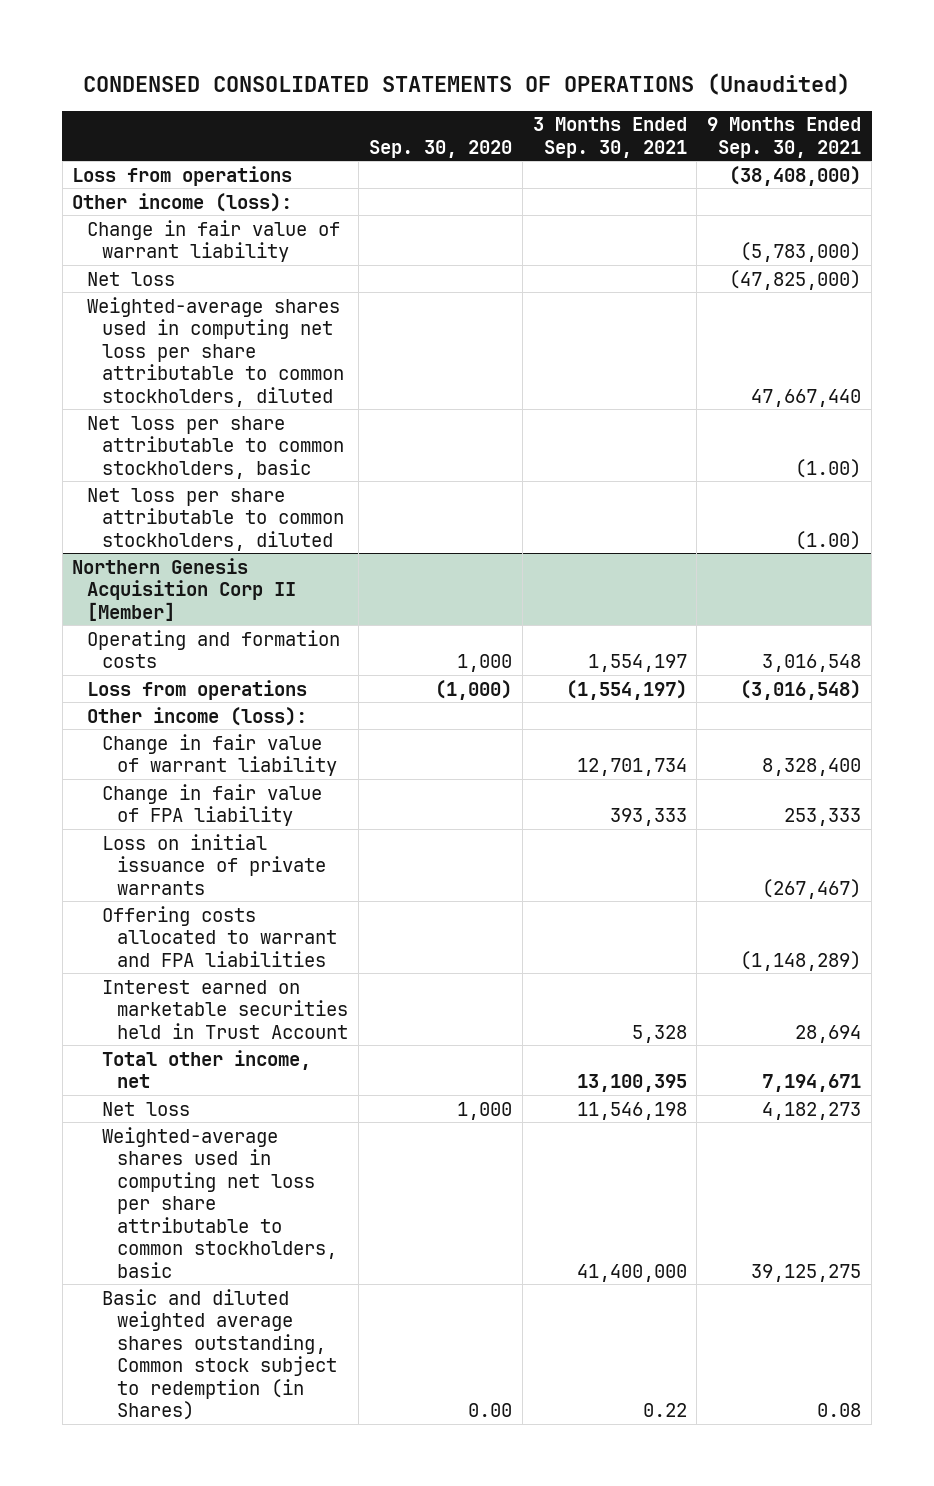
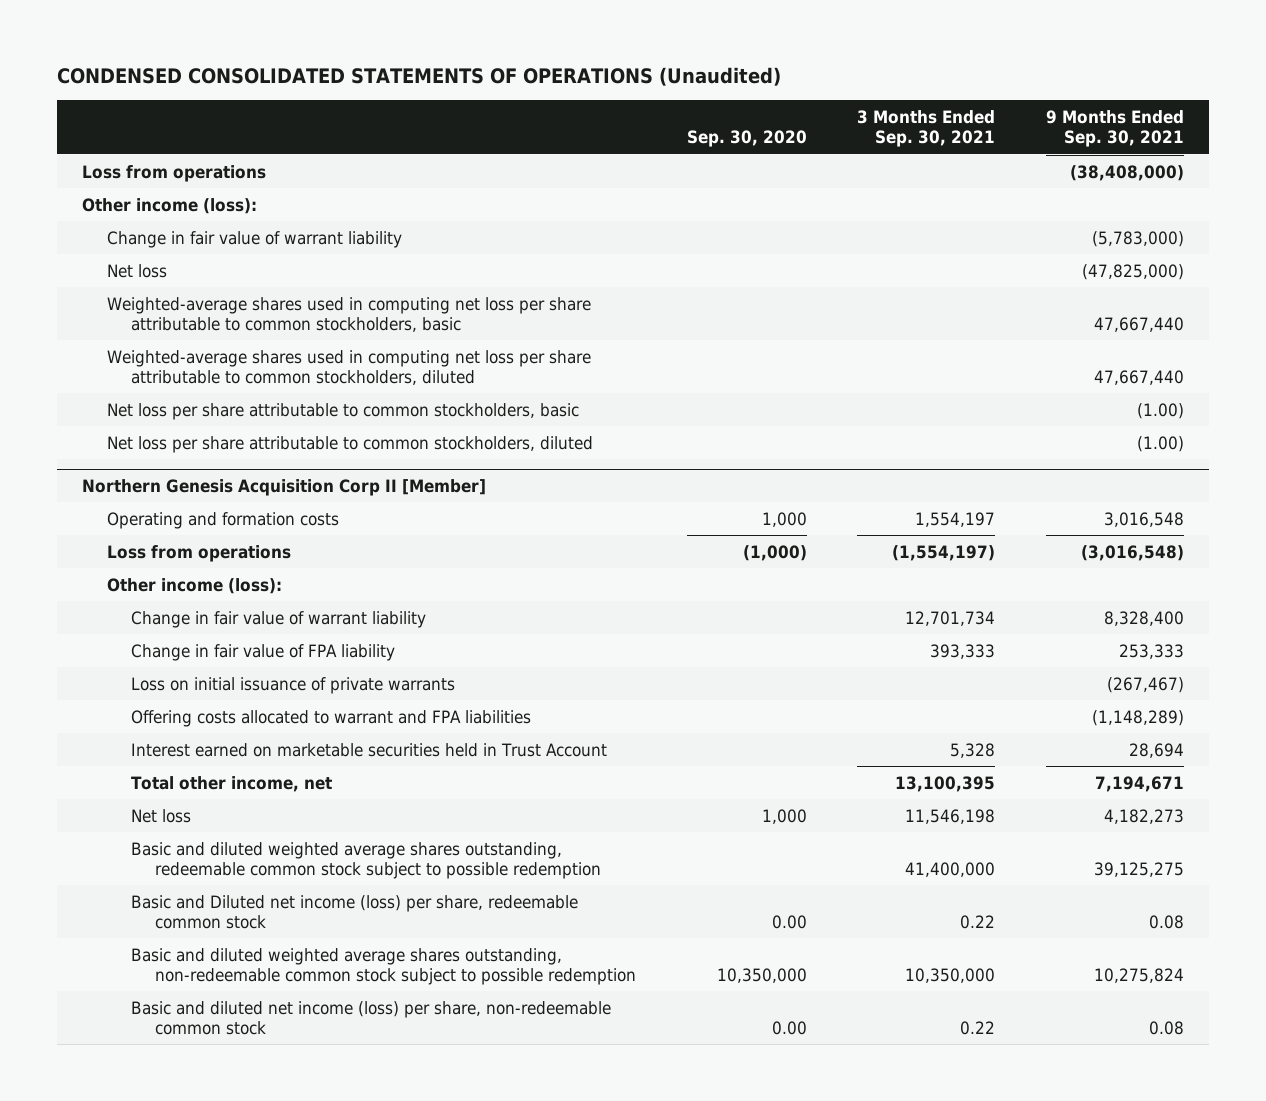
+ Weighted-average shares used in computing net loss per share attributable to common stockholders, basic | | | 47,667,440
@ Northern Genesis Acquisition Corp II [Member]
- Weighted-average shares used in computing net loss per share attributable to common stockholders, basic | | 41,400,000 | 39,125,275
- Basic and diluted weighted average shares outstanding, Common stock subject to redemption (in Shares) | 0.00 | 0.22 | 0.08
+ Basic and diluted weighted average shares outstanding, redeemable common stock subject to possible redemption | | 41,400,000 | 39,125,275
+ Basic and Diluted net income (loss) per share, redeemable common stock | 0.00 | 0.22 | 0.08
+ Basic and diluted weighted average shares outstanding, non-redeemable common stock subject to possible redemption | 10,350,000 | 10,350,000 | 10,275,824
+ Basic and diluted net income (loss) per share, non-redeemable common stock | 0.00 | 0.22 | 0.08

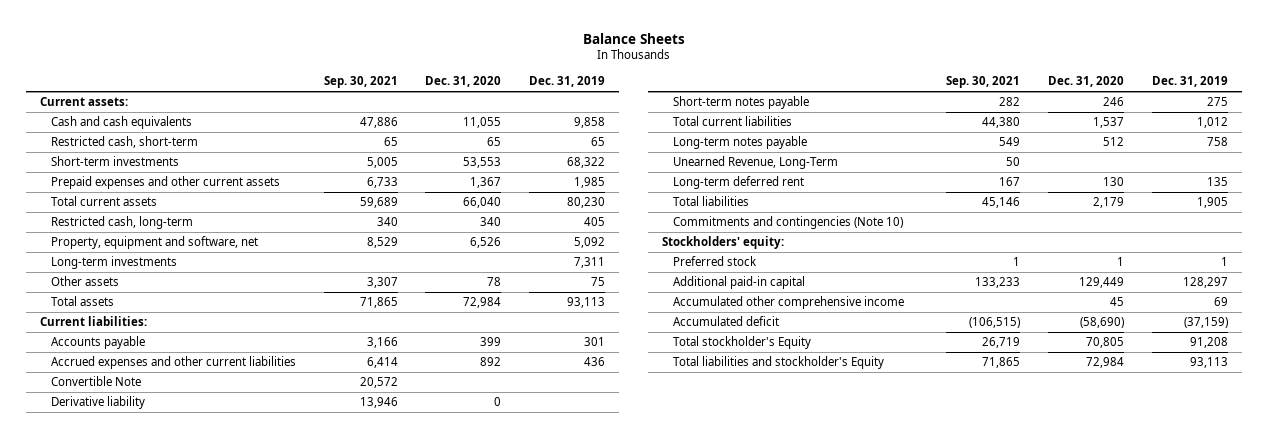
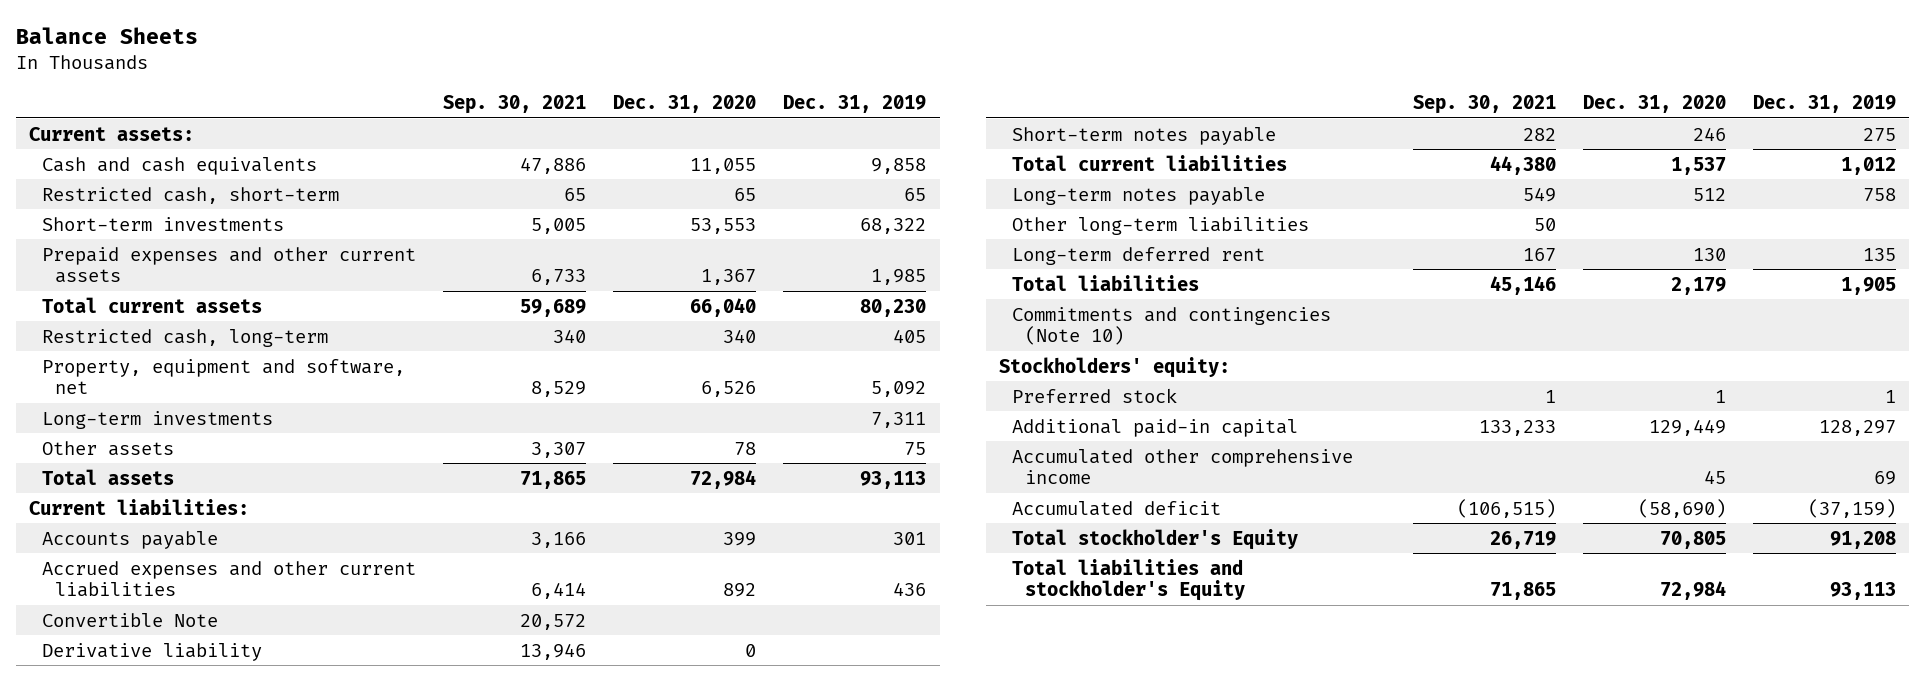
- Unearned Revenue, Long-Term | 50 | |
+ Other long-term liabilities | 50 | |

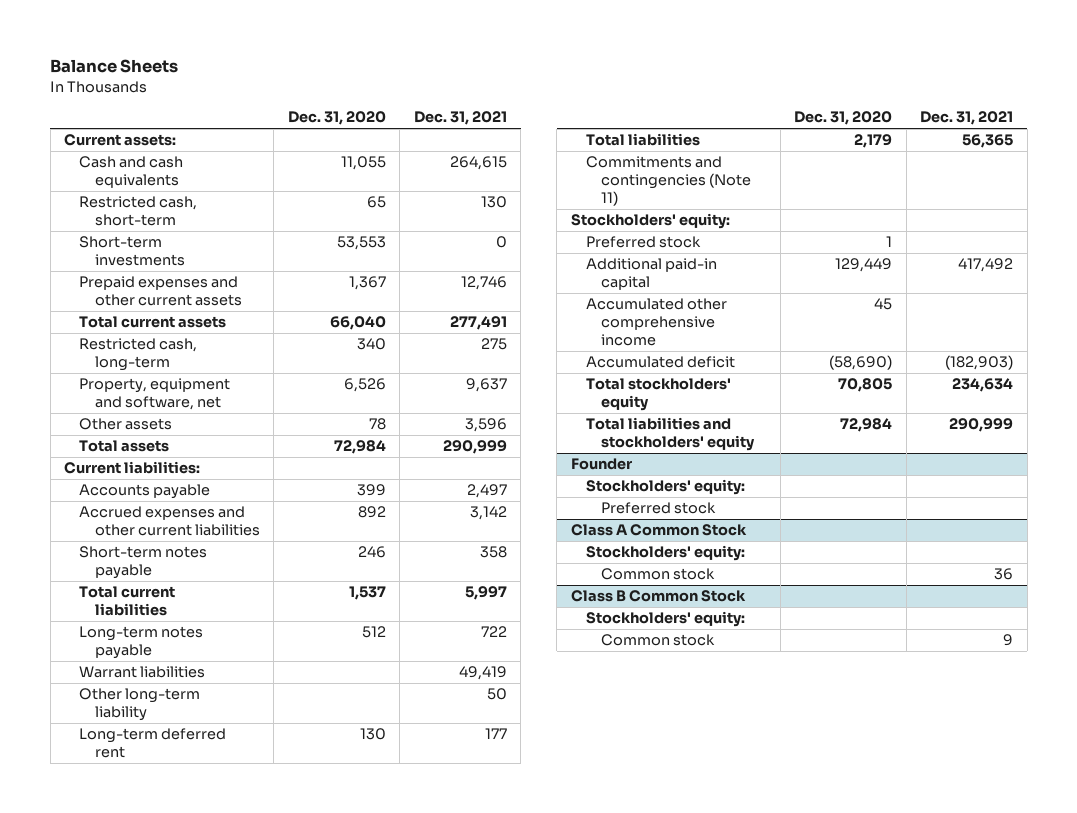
- | Sep. 30, 2021 | Dec. 31, 2020 | Dec. 31, 2019
+ | Dec. 31, 2020 | Dec. 31, 2021
- Long-term investments | | | 7,311
- Convertible Note | 20,572 | |
- Derivative liability | 13,946 | 0 |
- Other long-term liabilities | 50 | |
+ Warrant liabilities | | 49,419
+ Other long-term liability | | 50
- Commitments and contingencies (Note 10)
+ Commitments and contingencies (Note 11)
- Total stockholder's Equity | 26,719 | 70,805 | 91,208
- Total liabilities and stockholder's Equity | 71,865 | 72,984 | 93,113
+ Total stockholders' equity | 70,805 | 234,634
+ Total liabilities and stockholders' equity | 72,984 | 290,999
+ Founder
+ Stockholders' equity:
+ Preferred stock
+ Class A Common Stock
+ Stockholders' equity:
+ Common stock | | 36
+ Class B Common Stock
+ Stockholders' equity:
+ Common stock | | 9

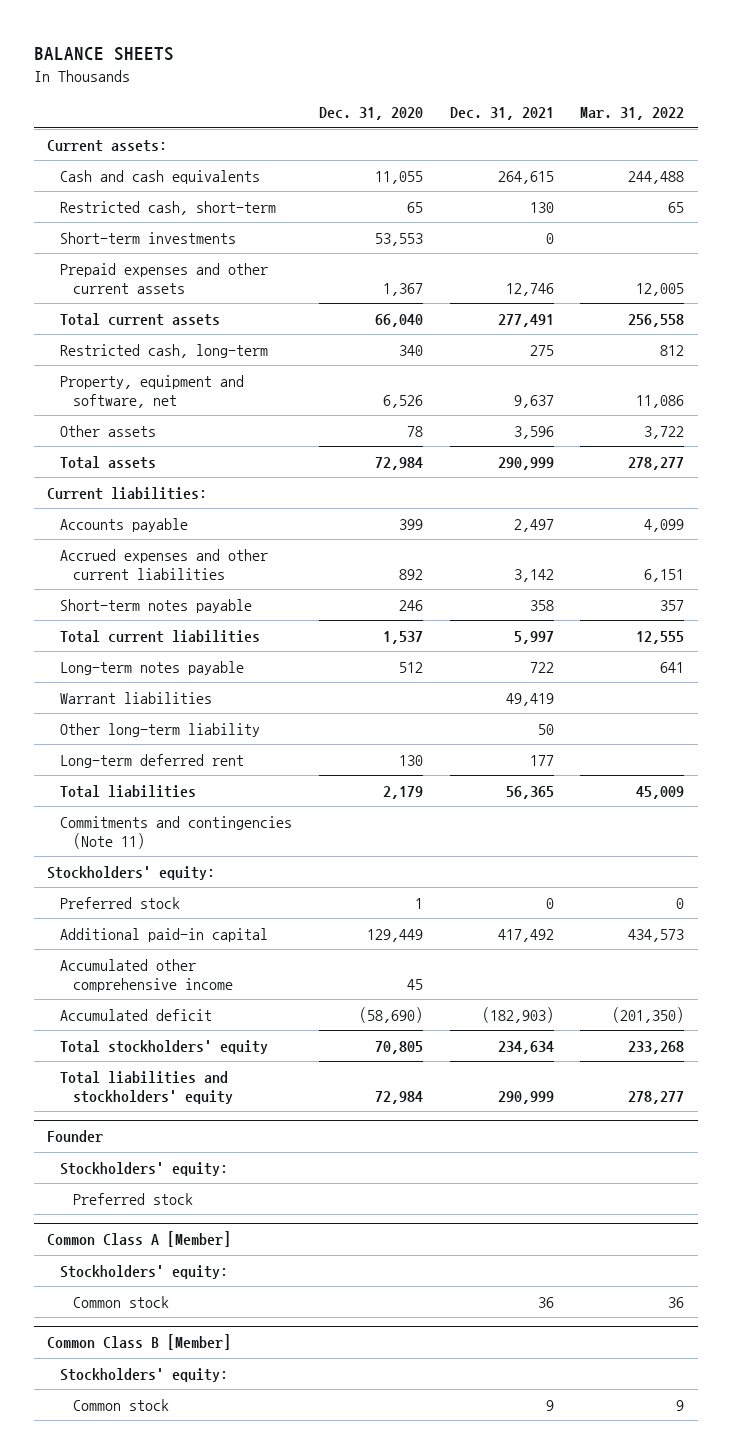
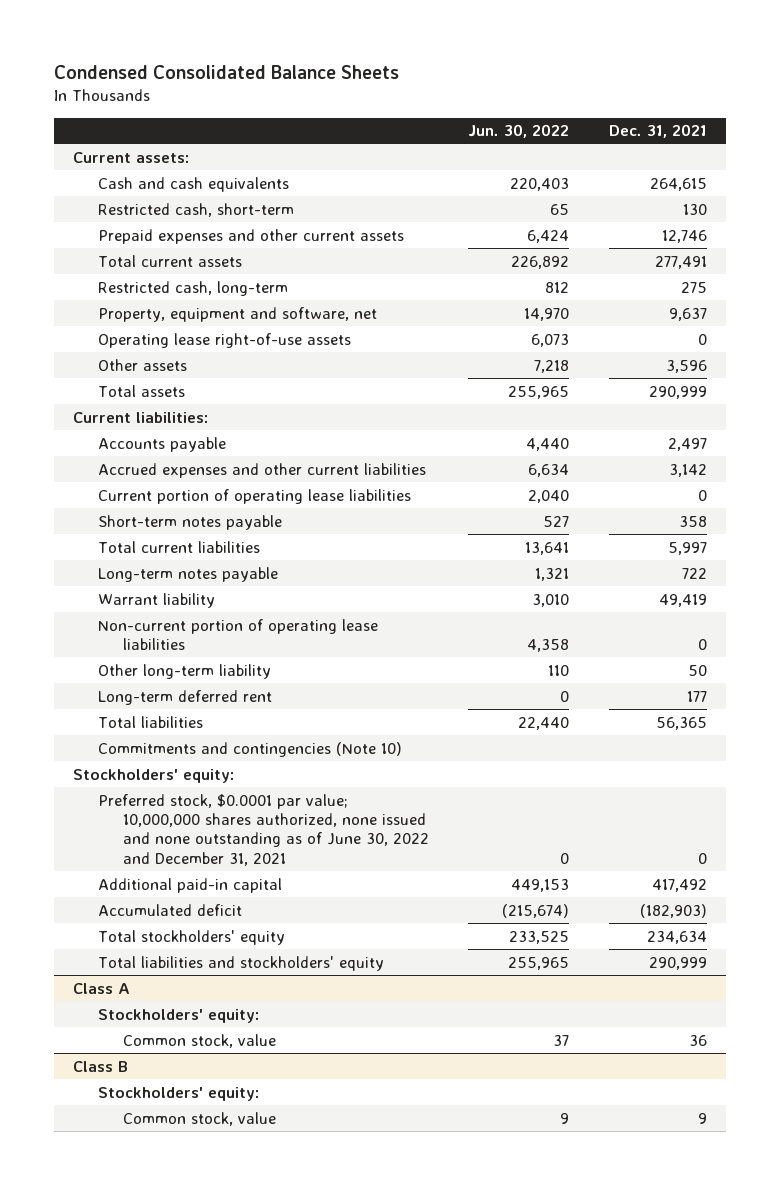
- BALANCE SHEETS
+ Condensed Consolidated Balance Sheets
- | Dec. 31, 2020 | Dec. 31, 2021 | Mar. 31, 2022
+ | Jun. 30, 2022 | Dec. 31, 2021
- Short-term investments | 53,553 | 0 |
+ Operating lease right-of-use assets | 6,073 | 0
+ Current portion of operating lease liabilities | 2,040 | 0
- Warrant liabilities | | 49,419 |
+ Warrant liability | 3,010 | 49,419
+ Non-current portion of operating lease liabilities | 4,358 | 0
- Commitments and contingencies (Note 11)
+ Commitments and contingencies (Note 10)
- Preferred stock | 1 | 0 | 0
+ Preferred stock, $0.0001 par value; 10,000,000 shares authorized, none issued and none outstanding as of June 30, 2022 and December 31, 2021 | 0 | 0
- Accumulated other comprehensive income | 45 | |
- Founder
- Stockholders' equity:
- Preferred stock
- Common Class A [Member]
+ Class A
- Common stock | | 36 | 36
- Common Class B [Member]
+ Common stock, value | 37 | 36
+ Class B
- Common stock | | 9 | 9
+ Common stock, value | 9 | 9

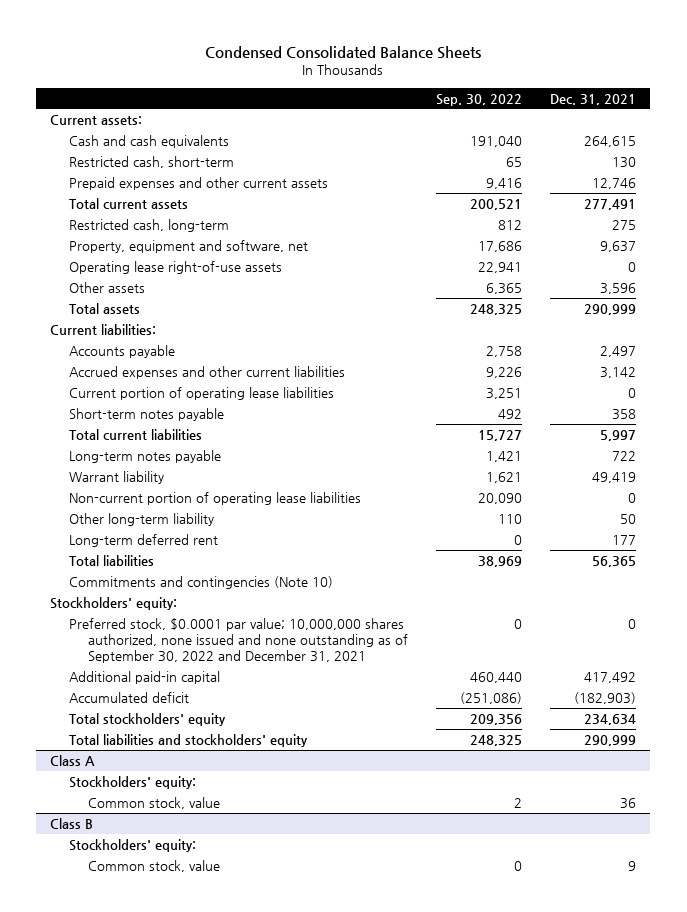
- | Jun. 30, 2022 | Dec. 31, 2021
+ | Sep. 30, 2022 | Dec. 31, 2021
- Preferred stock, $0.0001 par value; 10,000,000 shares authorized, none issued and none outstanding as of June 30, 2022 and December 31, 2021 | 0 | 0
+ Preferred stock, $0.0001 par value; 10,000,000 shares authorized, none issued and none outstanding as of September 30, 2022 and December 31, 2021 | 0 | 0

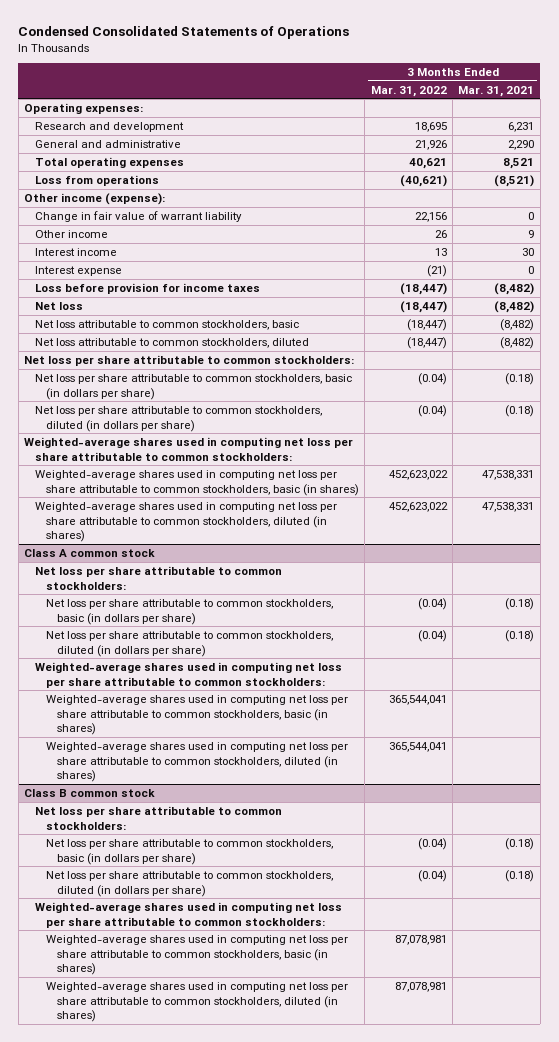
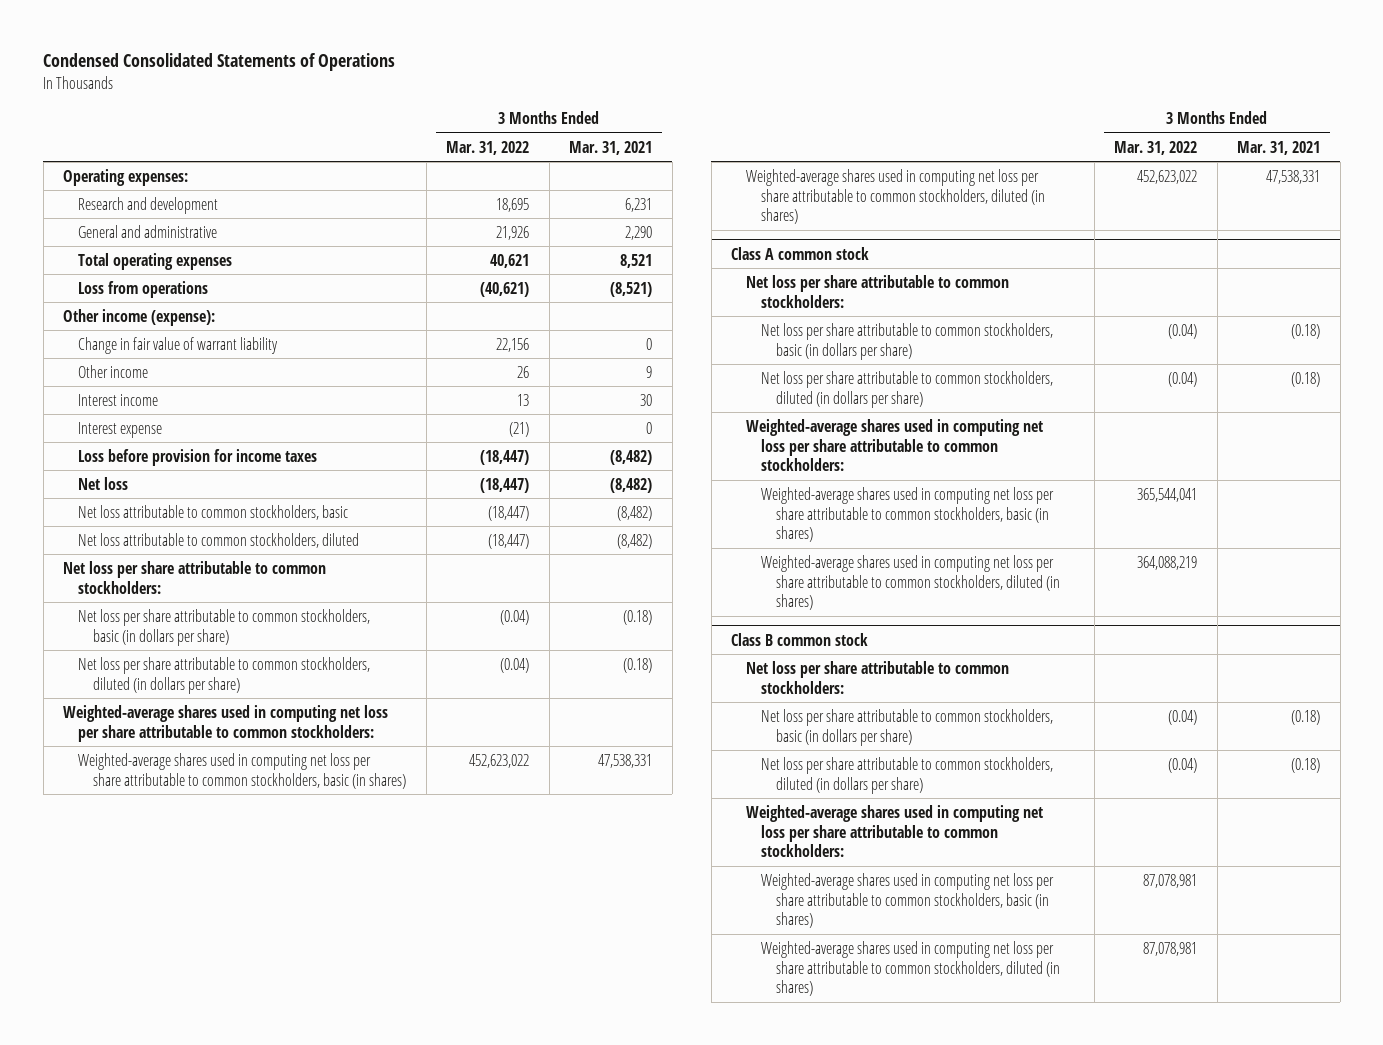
@ Class A common stock
- Weighted-average shares used in computing net loss per share attributable to common stockholders, diluted (in shares) | 365,544,041 |
+ Weighted-average shares used in computing net loss per share attributable to common stockholders, diluted (in shares) | 364,088,219 |

